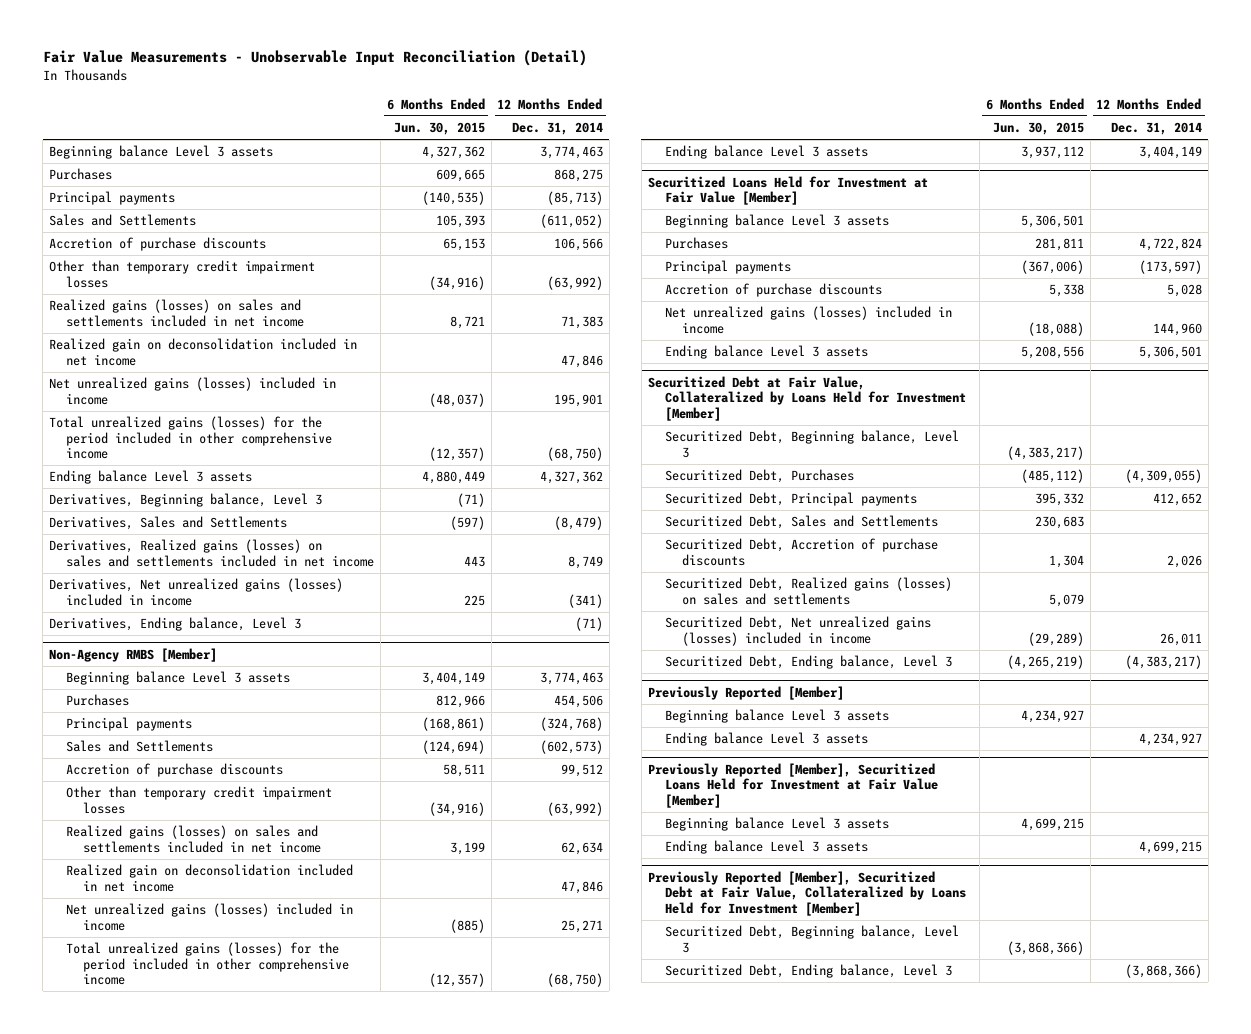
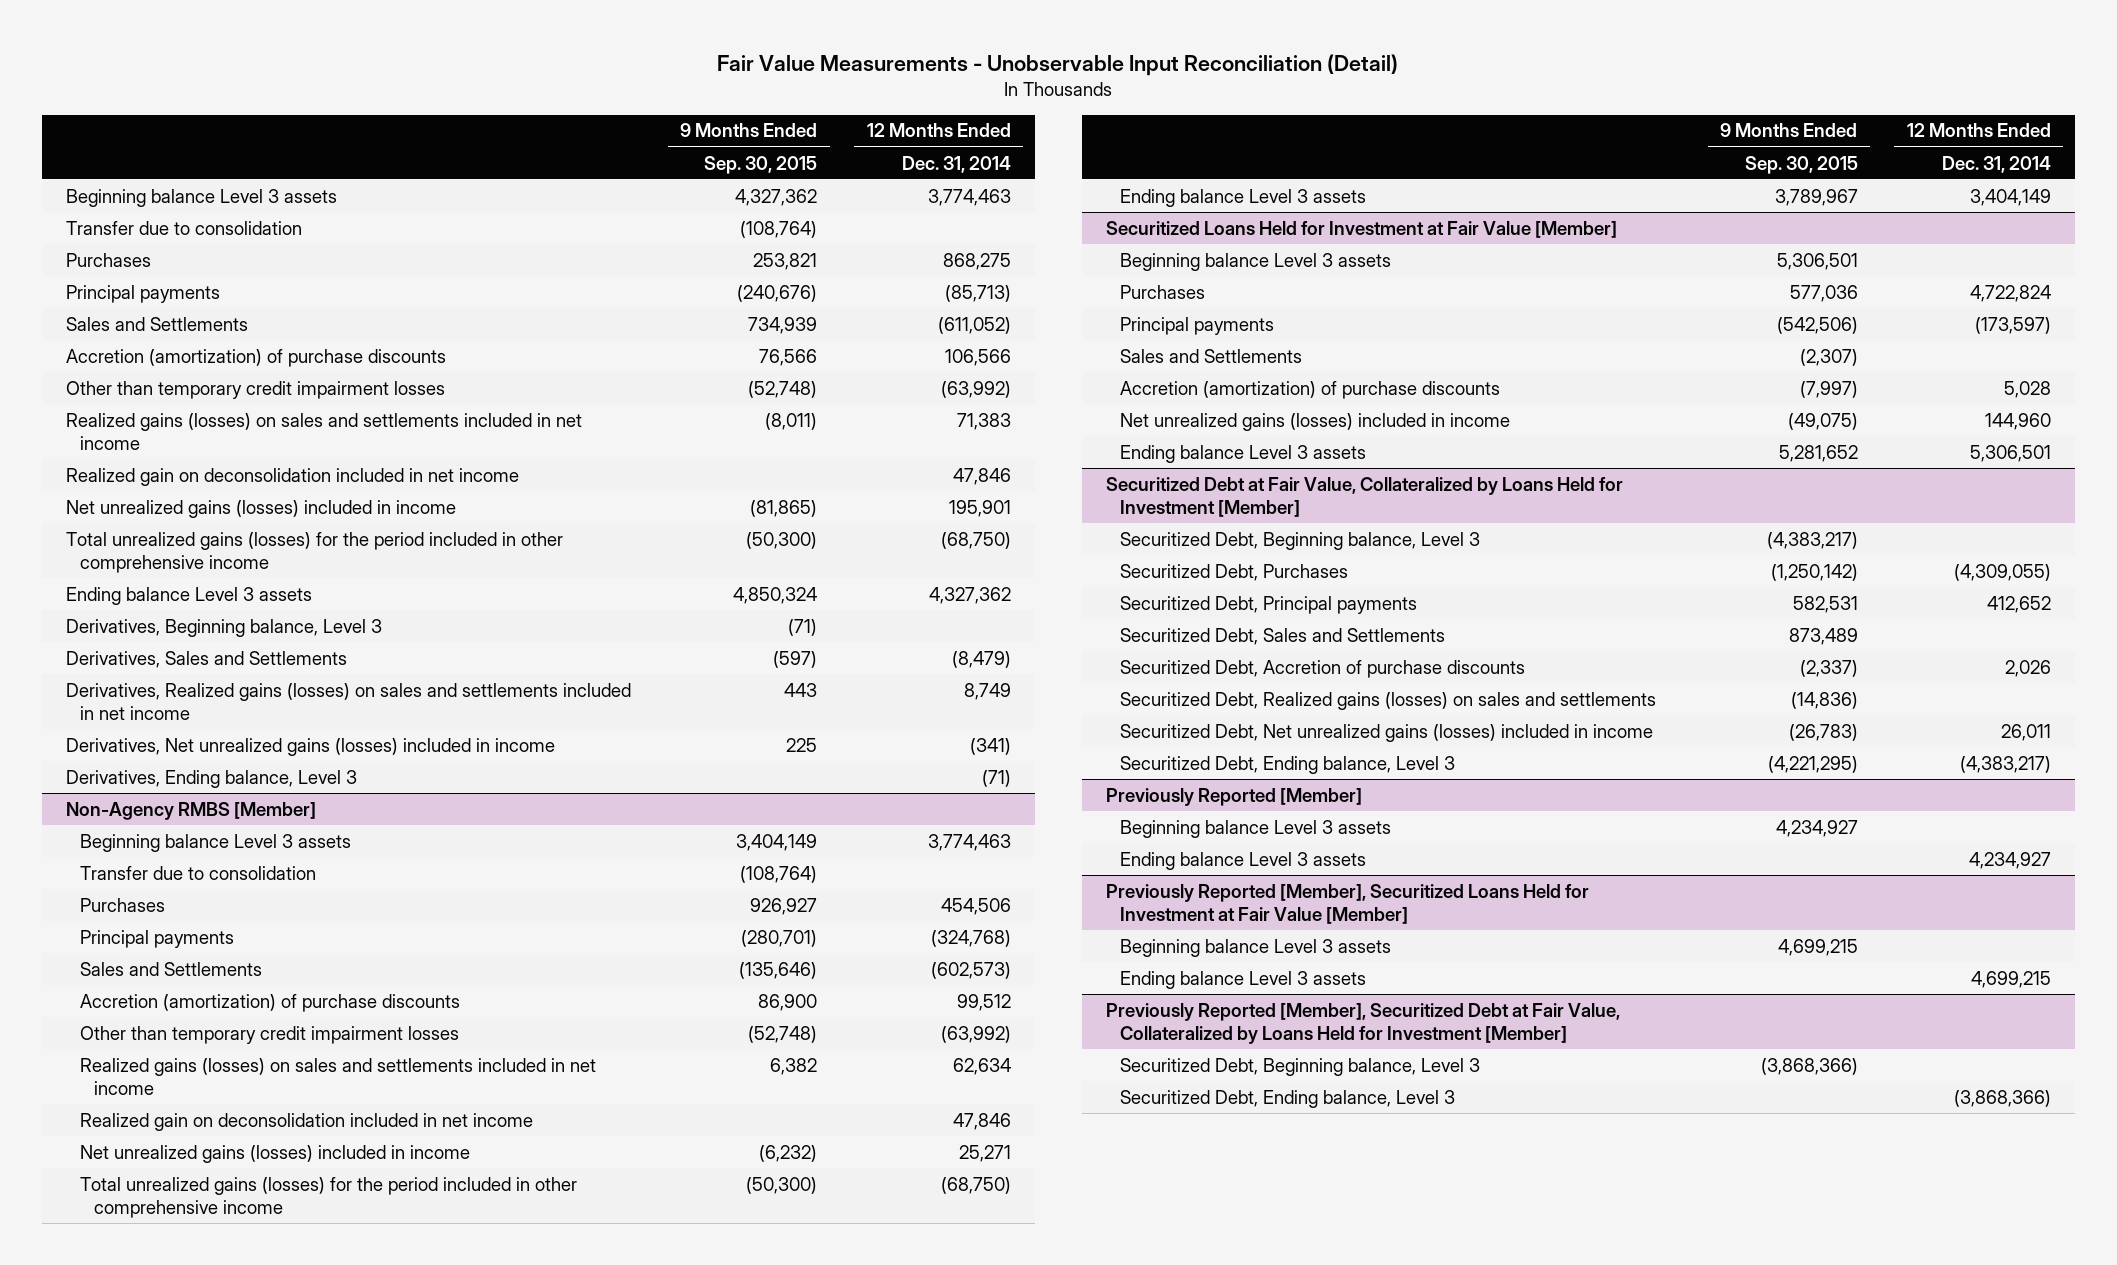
- | 6 Months Ended Jun. 30, 2015 | 12 Months Ended Dec. 31, 2014
+ | 9 Months Ended Sep. 30, 2015 | 12 Months Ended Dec. 31, 2014
+ Transfer due to consolidation | (108,764) |
- Accretion of purchase discounts | 65,153 | 106,566
+ Accretion (amortization) of purchase discounts | 76,566 | 106,566
@ Non-Agency RMBS [Member]
+ Transfer due to consolidation | (108,764) |
- Accretion of purchase discounts | 58,511 | 99,512
+ Accretion (amortization) of purchase discounts | 86,900 | 99,512
@ Securitized Loans Held for Investment at Fair Value [Member]
- Accretion of purchase discounts | 5,338 | 5,028
+ Sales and Settlements | (2,307) |
+ Accretion (amortization) of purchase discounts | (7,997) | 5,028

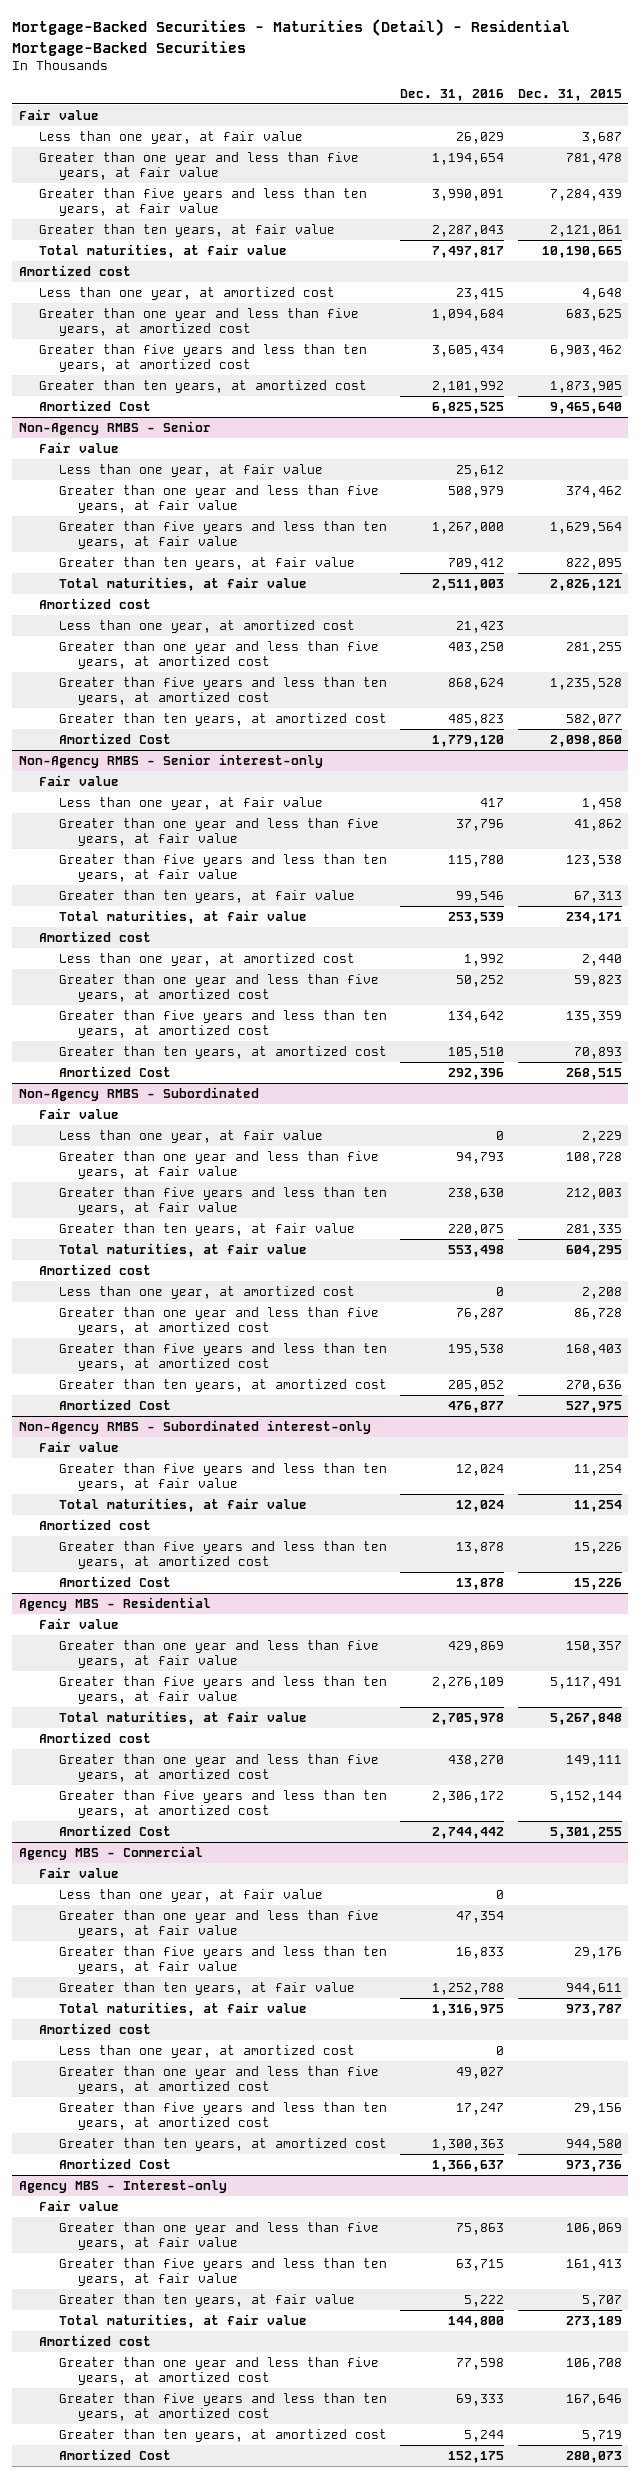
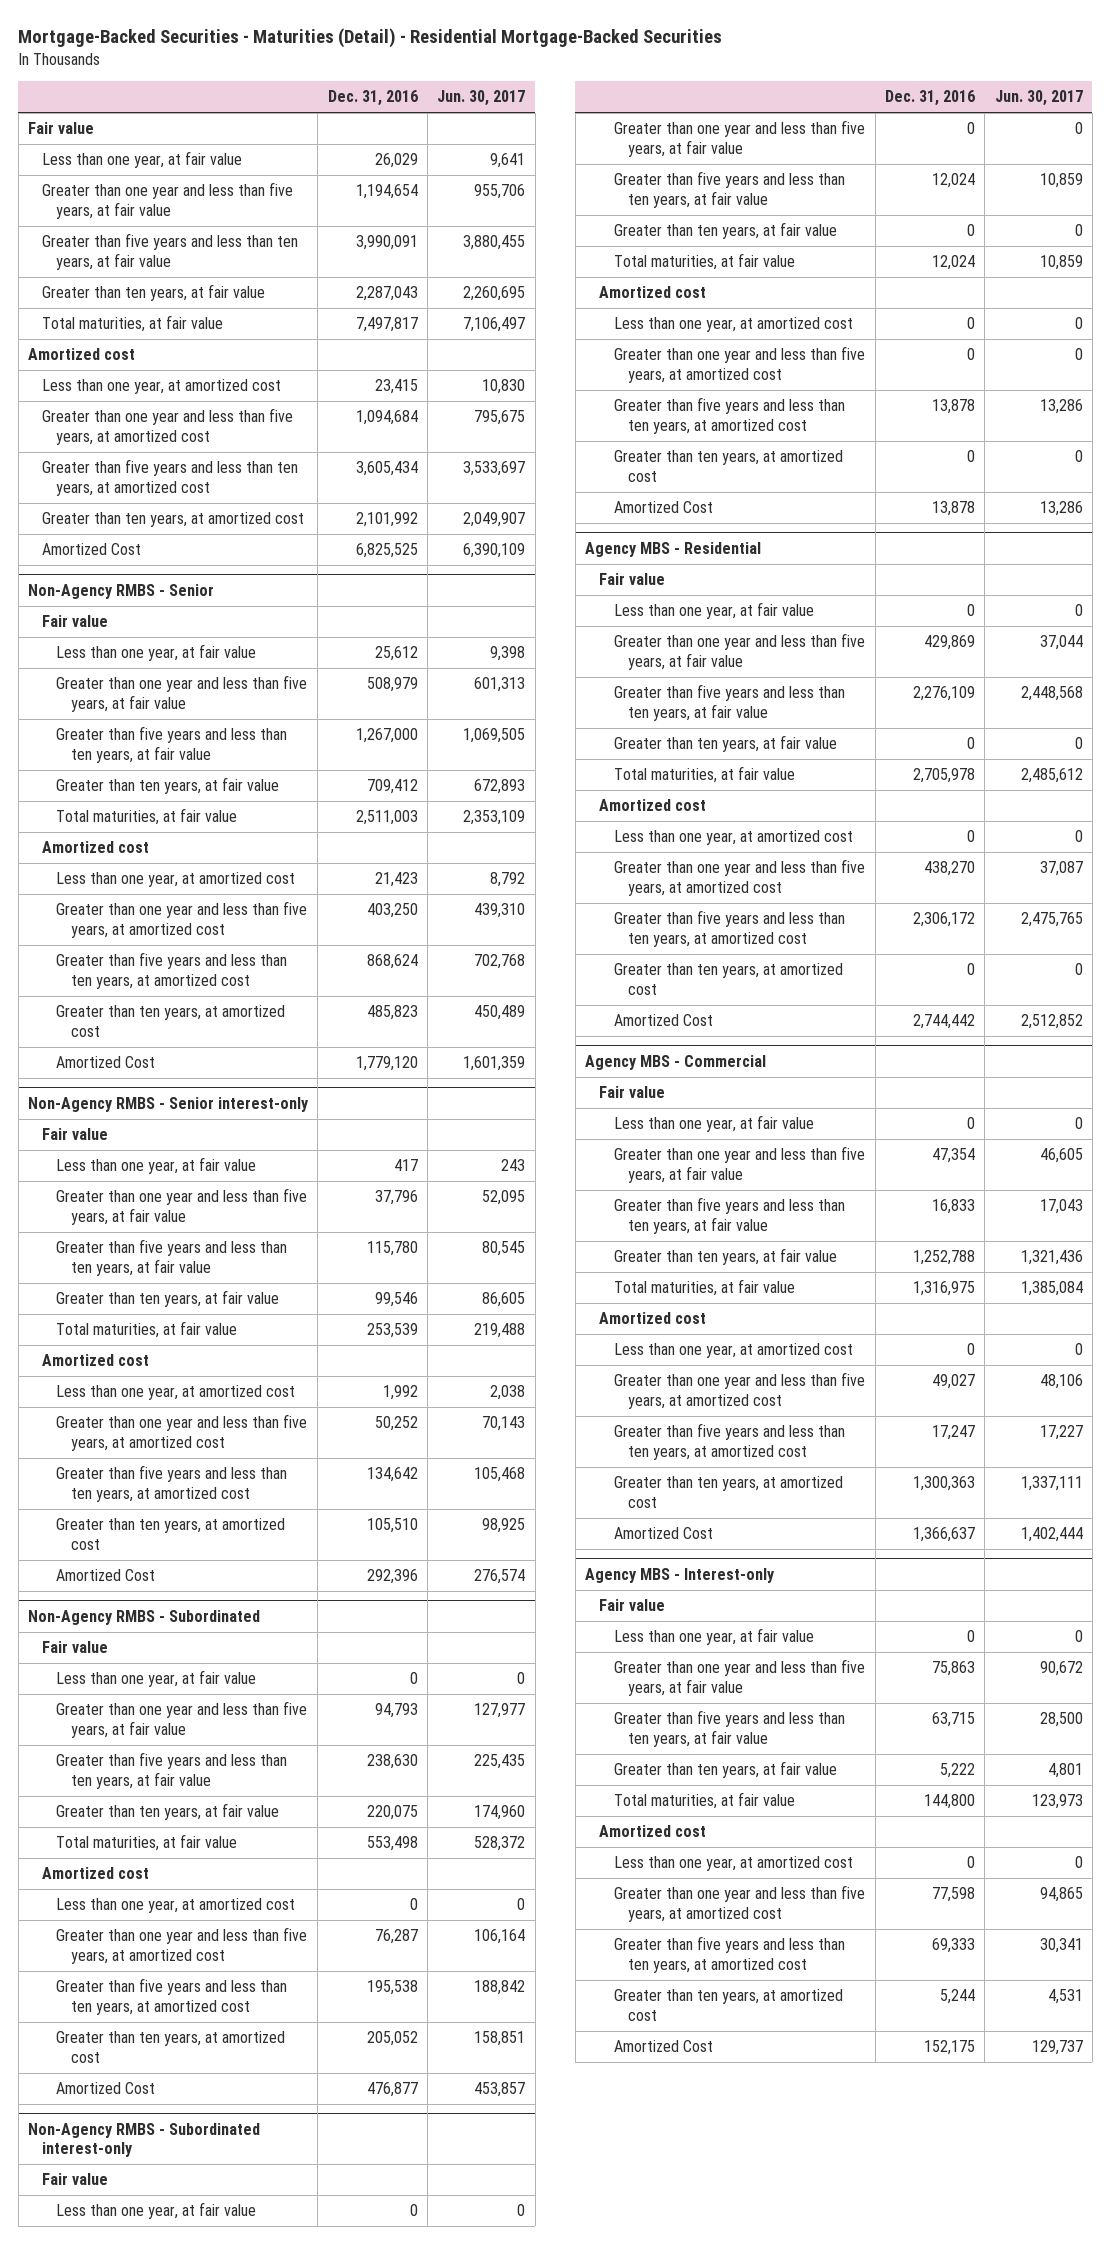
- | Dec. 31, 2016 | Dec. 31, 2015
+ | Dec. 31, 2016 | Jun. 30, 2017
@ Non-Agency RMBS - Subordinated interest-only
+ Less than one year, at fair value | 0 | 0
+ Greater than one year and less than five years, at fair value | 0 | 0
+ Greater than ten years, at fair value | 0 | 0
+ Less than one year, at amortized cost | 0 | 0
+ Greater than one year and less than five years, at amortized cost | 0 | 0
+ Greater than ten years, at amortized cost | 0 | 0
@ Agency MBS - Residential
+ Less than one year, at fair value | 0 | 0
+ Greater than ten years, at fair value | 0 | 0
+ Less than one year, at amortized cost | 0 | 0
+ Greater than ten years, at amortized cost | 0 | 0
@ Agency MBS - Interest-only
+ Less than one year, at fair value | 0 | 0
+ Less than one year, at amortized cost | 0 | 0

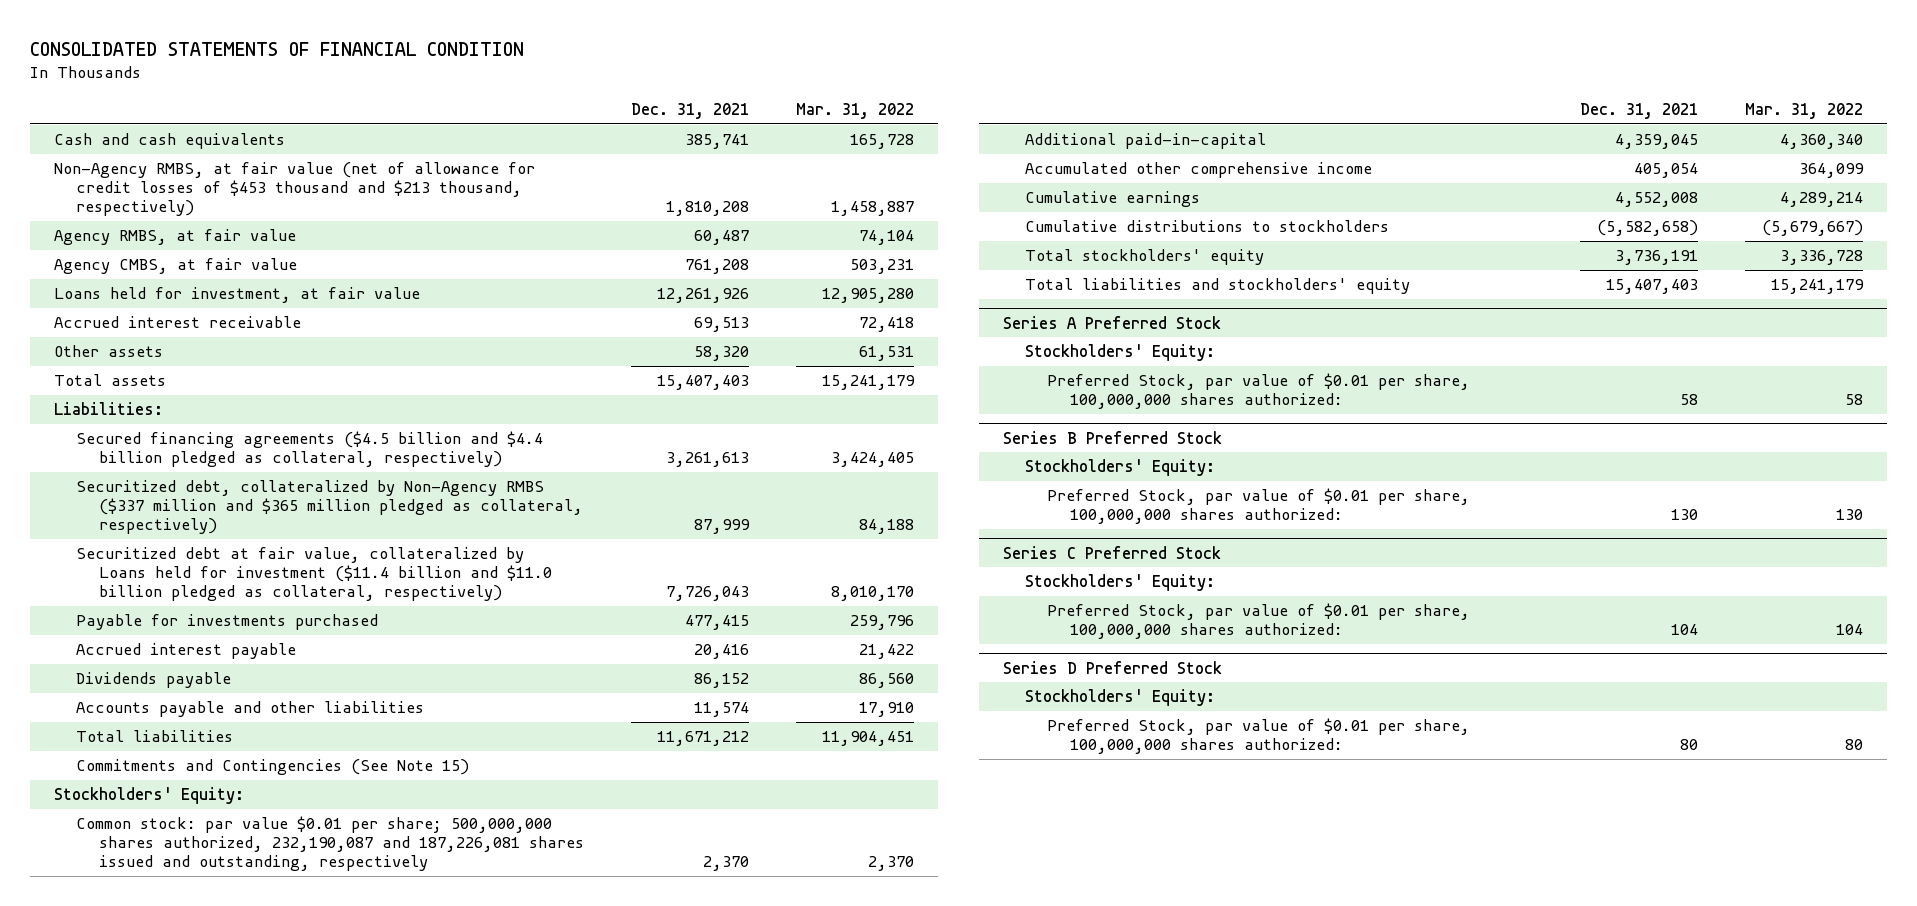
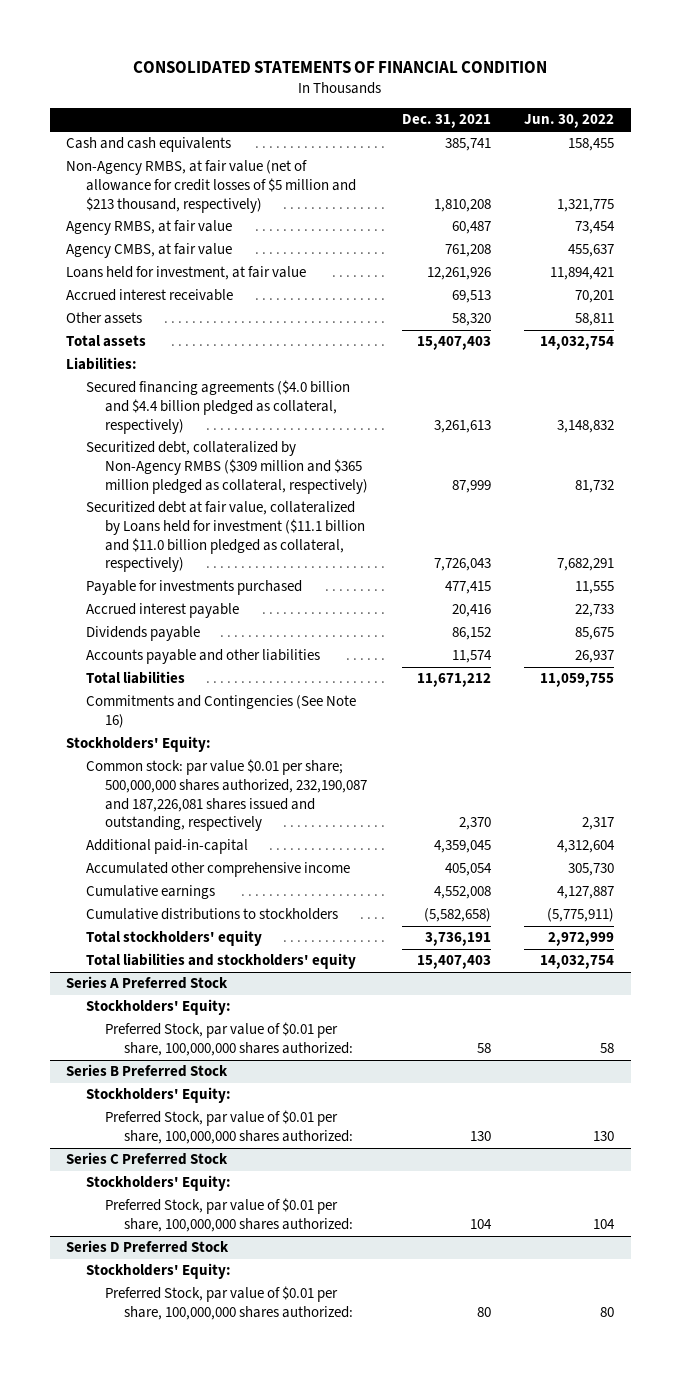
- | Dec. 31, 2021 | Mar. 31, 2022
+ | Dec. 31, 2021 | Jun. 30, 2022
- Non-Agency RMBS, at fair value (net of allowance for credit losses of $453 thousand and $213 thousand, respectively) | 1,810,208 | 1,458,887
+ Non-Agency RMBS, at fair value (net of allowance for credit losses of $5 million and $213 thousand, respectively) | 1,810,208 | 1,321,775
- Secured financing agreements ($4.5 billion and $4.4 billion pledged as collateral, respectively) | 3,261,613 | 3,424,405
- Securitized debt, collateralized by Non-Agency RMBS ($337 million and $365 million pledged as collateral, respectively) | 87,999 | 84,188
- Securitized debt at fair value, collateralized by Loans held for investment ($11.4 billion and $11.0 billion pledged as collateral, respectively) | 7,726,043 | 8,010,170
+ Secured financing agreements ($4.0 billion and $4.4 billion pledged as collateral, respectively) | 3,261,613 | 3,148,832
+ Securitized debt, collateralized by Non-Agency RMBS ($309 million and $365 million pledged as collateral, respectively) | 87,999 | 81,732
+ Securitized debt at fair value, collateralized by Loans held for investment ($11.1 billion and $11.0 billion pledged as collateral, respectively) | 7,726,043 | 7,682,291
- Commitments and Contingencies (See Note 15)
+ Commitments and Contingencies (See Note 16)

